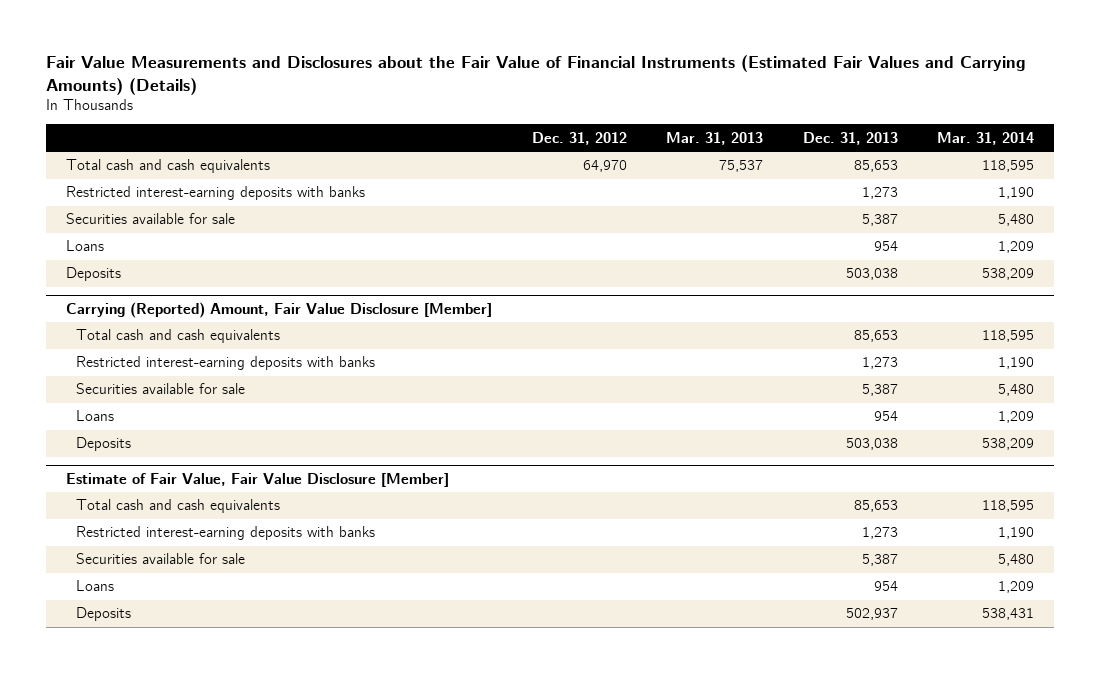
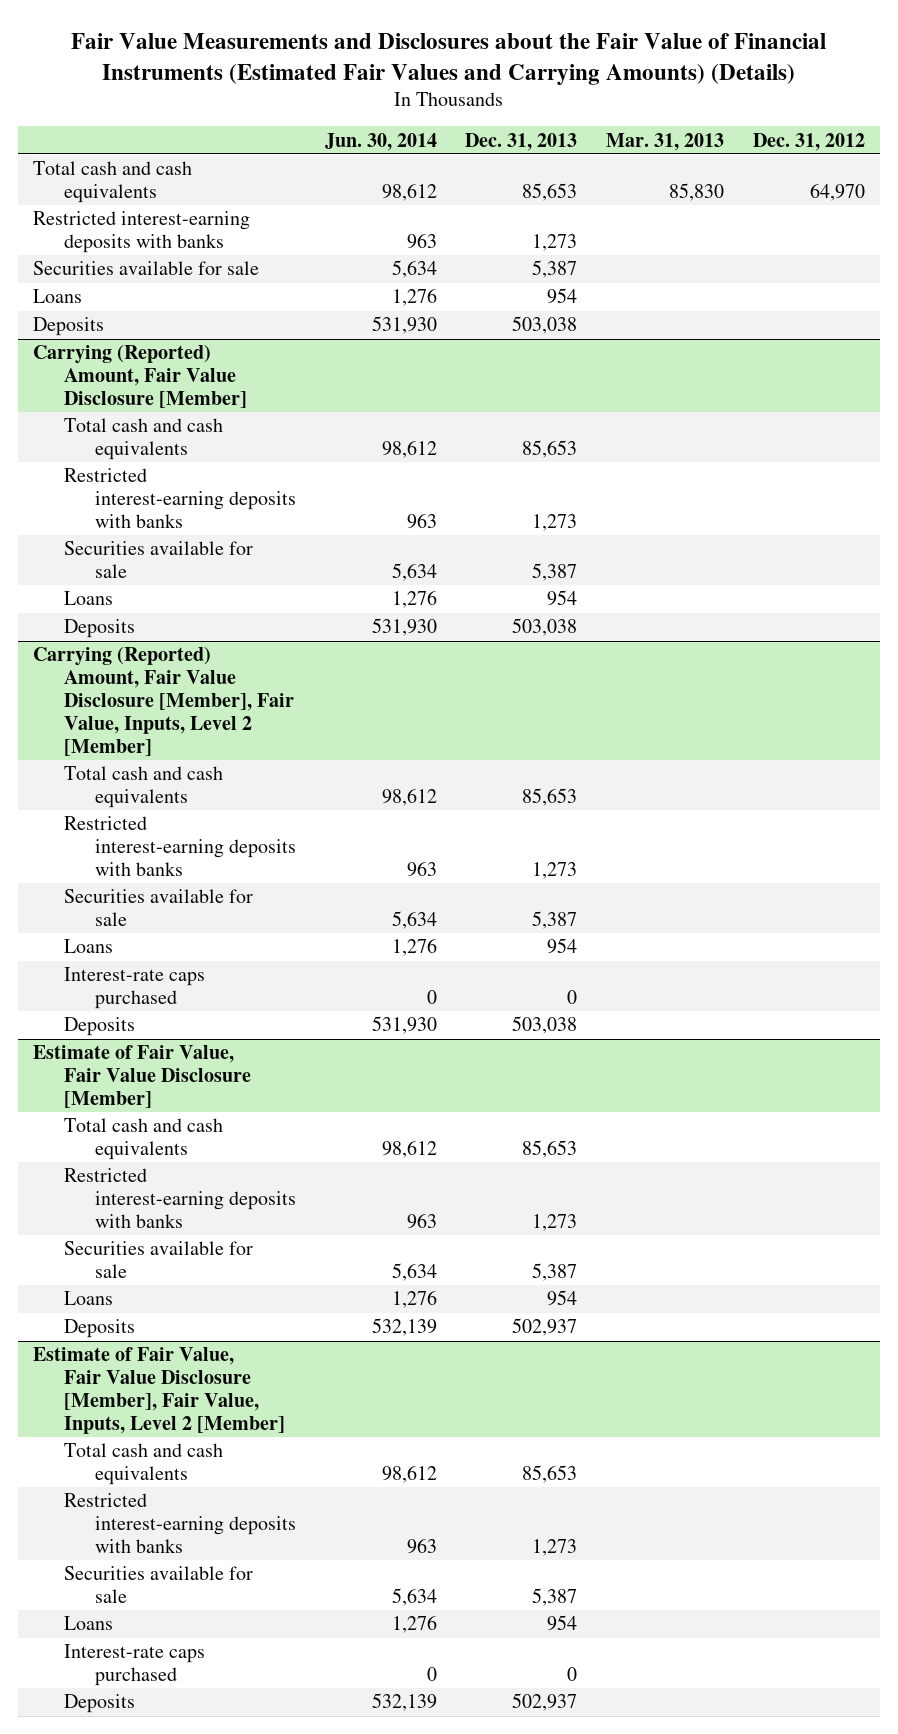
- | Dec. 31, 2012 | Mar. 31, 2013 | Dec. 31, 2013 | Mar. 31, 2014
+ | Jun. 30, 2014 | Dec. 31, 2013 | Mar. 31, 2013 | Dec. 31, 2012
- Total cash and cash equivalents | 64,970 | 75,537 | 85,653 | 118,595
+ Total cash and cash equivalents | 98,612 | 85,653 | 85,830 | 64,970
+ Carrying (Reported) Amount, Fair Value Disclosure [Member], Fair Value, Inputs, Level 2 [Member]
+ Total cash and cash equivalents | 98,612 | 85,653 | |
+ Restricted interest-earning deposits with banks | 963 | 1,273 | |
+ Securities available for sale | 5,634 | 5,387 | |
+ Loans | 1,276 | 954 | |
+ Interest-rate caps purchased | 0 | 0 | |
+ Deposits | 531,930 | 503,038 | |
+ Estimate of Fair Value, Fair Value Disclosure [Member], Fair Value, Inputs, Level 2 [Member]
+ Total cash and cash equivalents | 98,612 | 85,653 | |
+ Restricted interest-earning deposits with banks | 963 | 1,273 | |
+ Securities available for sale | 5,634 | 5,387 | |
+ Loans | 1,276 | 954 | |
+ Interest-rate caps purchased | 0 | 0 | |
+ Deposits | 532,139 | 502,937 | |

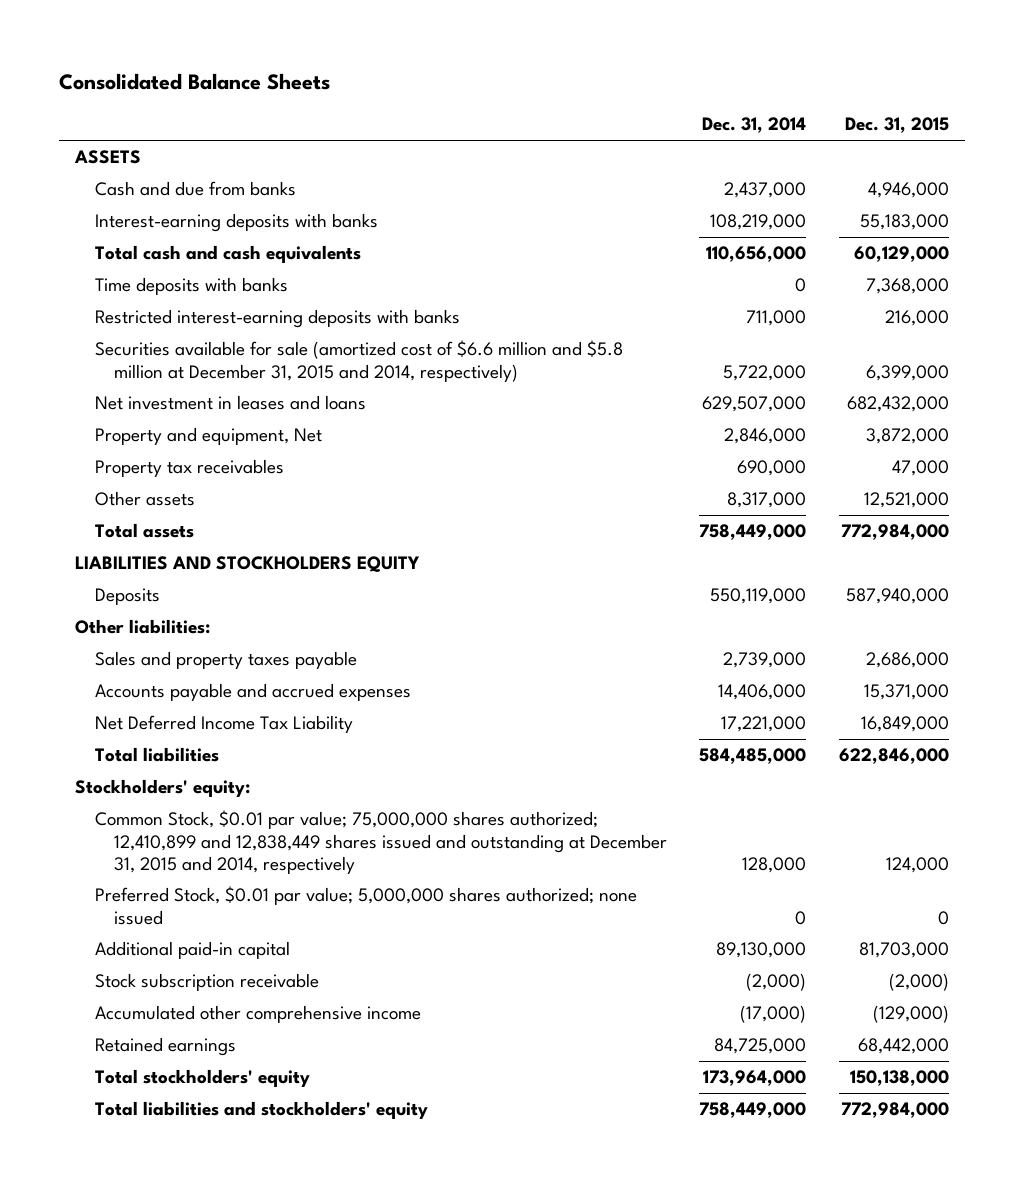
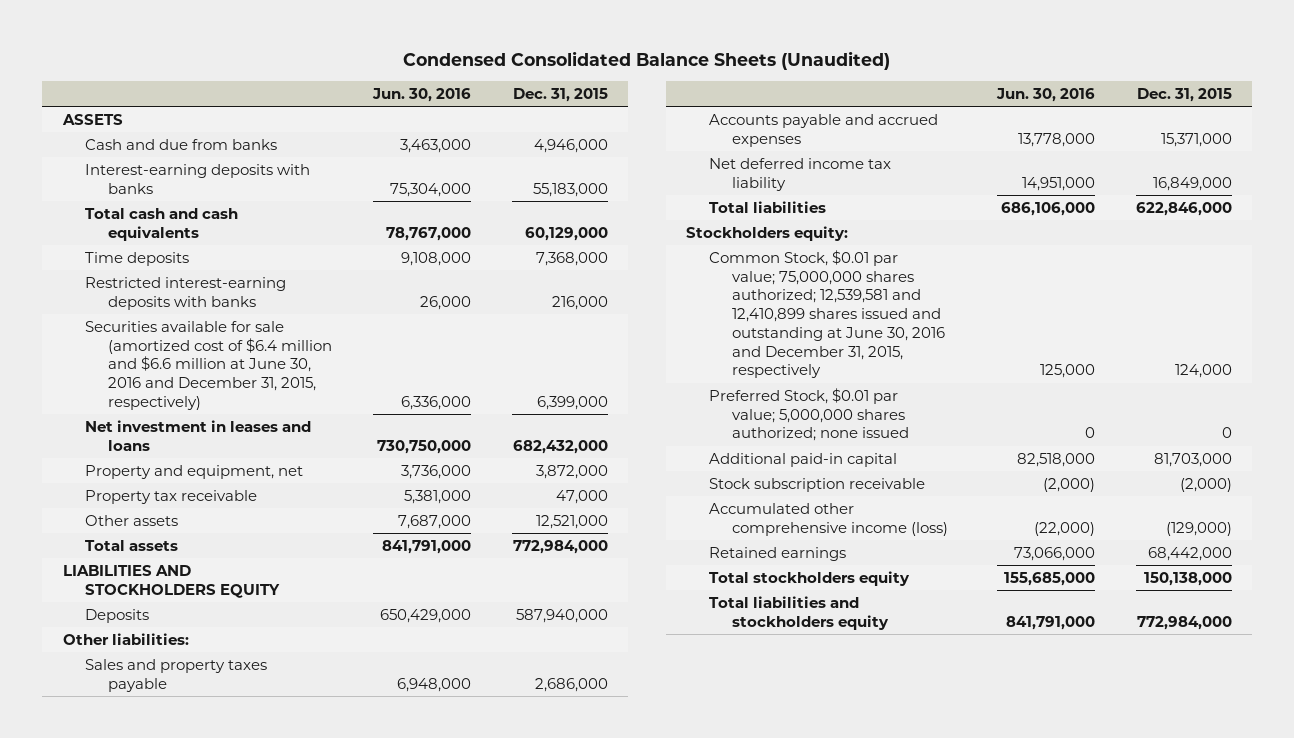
- Consolidated Balance Sheets
+ Condensed Consolidated Balance Sheets (Unaudited)
- | Dec. 31, 2014 | Dec. 31, 2015
+ | Jun. 30, 2016 | Dec. 31, 2015
- Time deposits with banks | 0 | 7,368,000
+ Time deposits | 9,108,000 | 7,368,000
- Securities available for sale (amortized cost of $6.6 million and $5.8 million at December 31, 2015 and 2014, respectively) | 5,722,000 | 6,399,000
+ Securities available for sale (amortized cost of $6.4 million and $6.6 million at June 30, 2016 and December 31, 2015, respectively) | 6,336,000 | 6,399,000
- Property and equipment, Net | 2,846,000 | 3,872,000
- Property tax receivables | 690,000 | 47,000
+ Property and equipment, net | 3,736,000 | 3,872,000
+ Property tax receivable | 5,381,000 | 47,000
- Net Deferred Income Tax Liability | 17,221,000 | 16,849,000
+ Net deferred income tax liability | 14,951,000 | 16,849,000
- Stockholders' equity:
- Common Stock, $0.01 par value; 75,000,000 shares authorized; 12,410,899 and 12,838,449 shares issued and outstanding at December 31, 2015 and 2014, respectively | 128,000 | 124,000
+ Stockholders equity:
+ Common Stock, $0.01 par value; 75,000,000 shares authorized; 12,539,581 and 12,410,899 shares issued and outstanding at June 30, 2016 and December 31, 2015, respectively | 125,000 | 124,000
- Accumulated other comprehensive income | (17,000) | (129,000)
+ Accumulated other comprehensive income (loss) | (22,000) | (129,000)
- Total stockholders' equity | 173,964,000 | 150,138,000
- Total liabilities and stockholders' equity | 758,449,000 | 772,984,000
+ Total stockholders equity | 155,685,000 | 150,138,000
+ Total liabilities and stockholders equity | 841,791,000 | 772,984,000

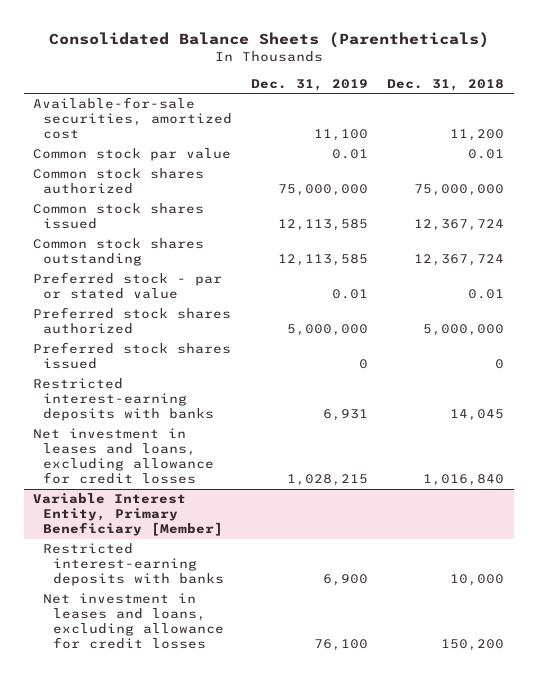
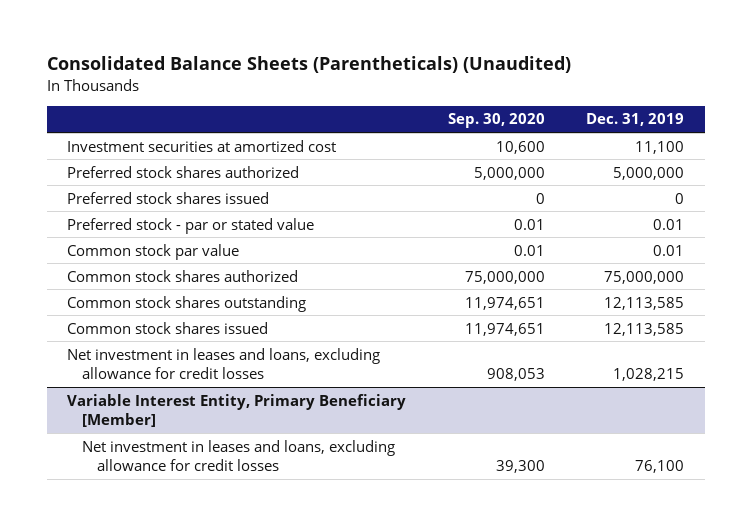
- Consolidated Balance Sheets (Parentheticals)
+ Consolidated Balance Sheets (Parentheticals) (Unaudited)
- | Dec. 31, 2019 | Dec. 31, 2018
+ | Sep. 30, 2020 | Dec. 31, 2019
- Available-for-sale securities, amortized cost | 11,100 | 11,200
+ Investment securities at amortized cost | 10,600 | 11,100
moved up: Preferred stock shares authorized | 5,000,000 | 5,000,000
moved up: Preferred stock shares issued | 0 | 0
moved up: Preferred stock - par or stated value | 0.01 | 0.01
- Restricted interest-earning deposits with banks | 6,931 | 14,045
moved down: Common stock shares issued | 11,974,651 | 12,113,585
@ Variable Interest Entity, Primary Beneficiary [Member]
- Restricted interest-earning deposits with banks | 6,900 | 10,000

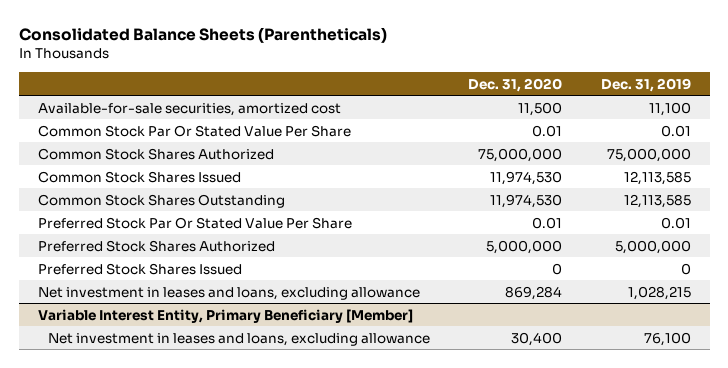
- Consolidated Balance Sheets (Parentheticals) (Unaudited)
+ Consolidated Balance Sheets (Parentheticals)
- | Sep. 30, 2020 | Dec. 31, 2019
+ | Dec. 31, 2020 | Dec. 31, 2019
- Investment securities at amortized cost | 10,600 | 11,100
- Preferred stock shares authorized | 5,000,000 | 5,000,000
- Preferred stock shares issued | 0 | 0
- Preferred stock - par or stated value | 0.01 | 0.01
- Common stock par value | 0.01 | 0.01
- Common stock shares authorized | 75,000,000 | 75,000,000
- Common stock shares outstanding | 11,974,651 | 12,113,585
- Common stock shares issued | 11,974,651 | 12,113,585
- Net investment in leases and loans, excluding allowance for credit losses | 908,053 | 1,028,215
+ Available-for-sale securities, amortized cost | 11,500 | 11,100
+ Common Stock Par Or Stated Value Per Share | 0.01 | 0.01
+ Common Stock Shares Authorized | 75,000,000 | 75,000,000
+ Common Stock Shares Issued | 11,974,530 | 12,113,585
+ Common Stock Shares Outstanding | 11,974,530 | 12,113,585
+ Preferred Stock Par Or Stated Value Per Share | 0.01 | 0.01
+ Preferred Stock Shares Authorized | 5,000,000 | 5,000,000
+ Preferred Stock Shares Issued | 0 | 0
+ Net investment in leases and loans, excluding allowance | 869,284 | 1,028,215
@ Variable Interest Entity, Primary Beneficiary [Member]
- Net investment in leases and loans, excluding allowance for credit losses | 39,300 | 76,100
+ Net investment in leases and loans, excluding allowance | 30,400 | 76,100

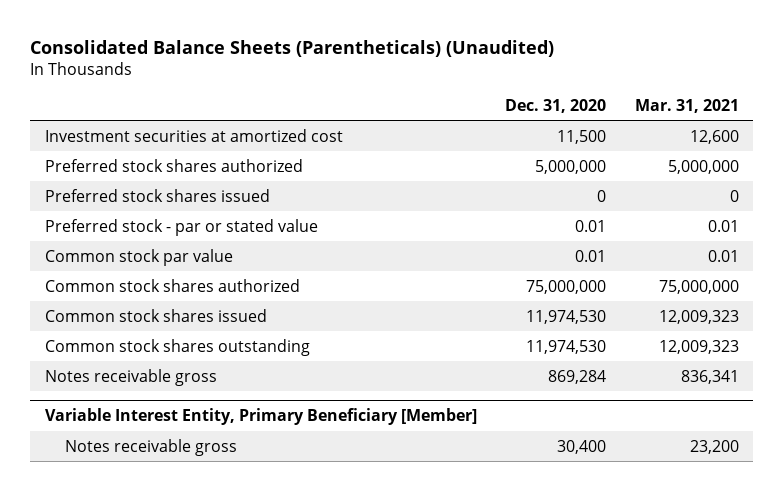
- Consolidated Balance Sheets (Parentheticals)
+ Consolidated Balance Sheets (Parentheticals) (Unaudited)
- | Dec. 31, 2020 | Dec. 31, 2019
+ | Dec. 31, 2020 | Mar. 31, 2021
- Available-for-sale securities, amortized cost | 11,500 | 11,100
- Common Stock Par Or Stated Value Per Share | 0.01 | 0.01
- Common Stock Shares Authorized | 75,000,000 | 75,000,000
- Common Stock Shares Issued | 11,974,530 | 12,113,585
- Common Stock Shares Outstanding | 11,974,530 | 12,113,585
- Preferred Stock Par Or Stated Value Per Share | 0.01 | 0.01
- Preferred Stock Shares Authorized | 5,000,000 | 5,000,000
- Preferred Stock Shares Issued | 0 | 0
- Net investment in leases and loans, excluding allowance | 869,284 | 1,028,215
+ Investment securities at amortized cost | 11,500 | 12,600
+ Preferred stock shares authorized | 5,000,000 | 5,000,000
+ Preferred stock shares issued | 0 | 0
+ Preferred stock - par or stated value | 0.01 | 0.01
+ Common stock par value | 0.01 | 0.01
+ Common stock shares authorized | 75,000,000 | 75,000,000
+ Common stock shares issued | 11,974,530 | 12,009,323
+ Common stock shares outstanding | 11,974,530 | 12,009,323
+ Notes receivable gross | 869,284 | 836,341
@ Variable Interest Entity, Primary Beneficiary [Member]
- Net investment in leases and loans, excluding allowance | 30,400 | 76,100
+ Notes receivable gross | 30,400 | 23,200

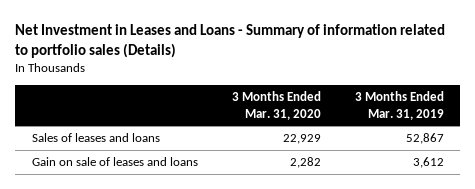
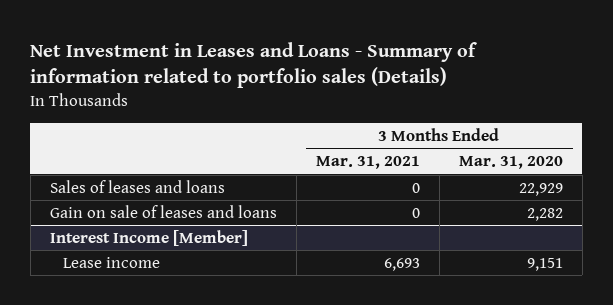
- | 3 Months Ended Mar. 31, 2020 | 3 Months Ended Mar. 31, 2019
+ | 3 Months Ended Mar. 31, 2021 | 3 Months Ended Mar. 31, 2020
+ Interest Income [Member]
+ Lease income | 6,693 | 9,151

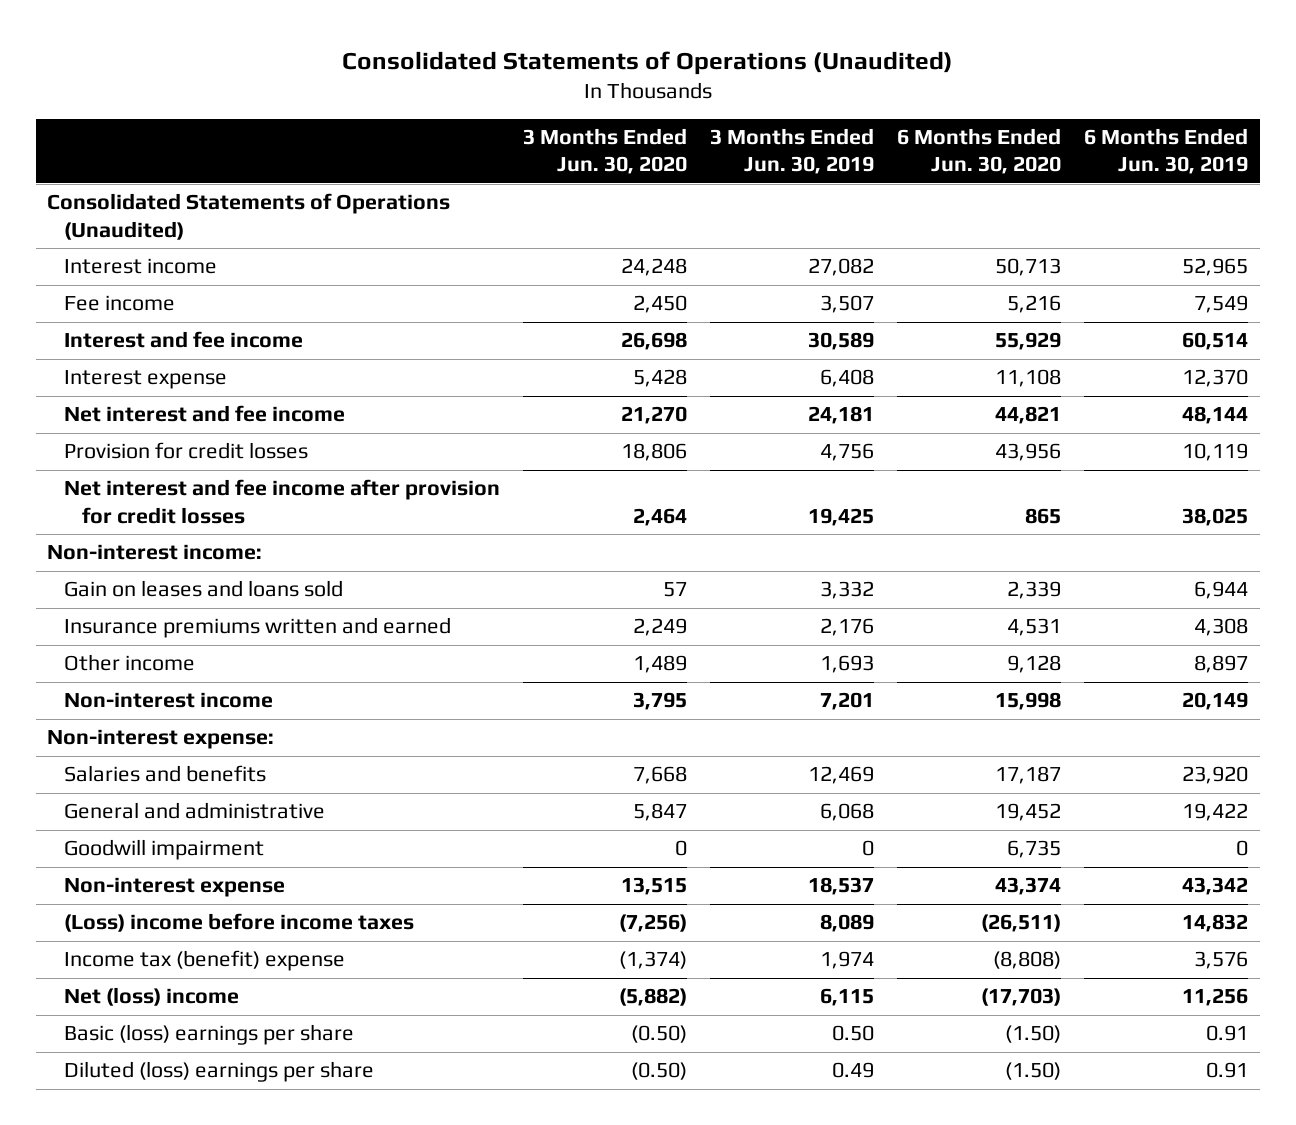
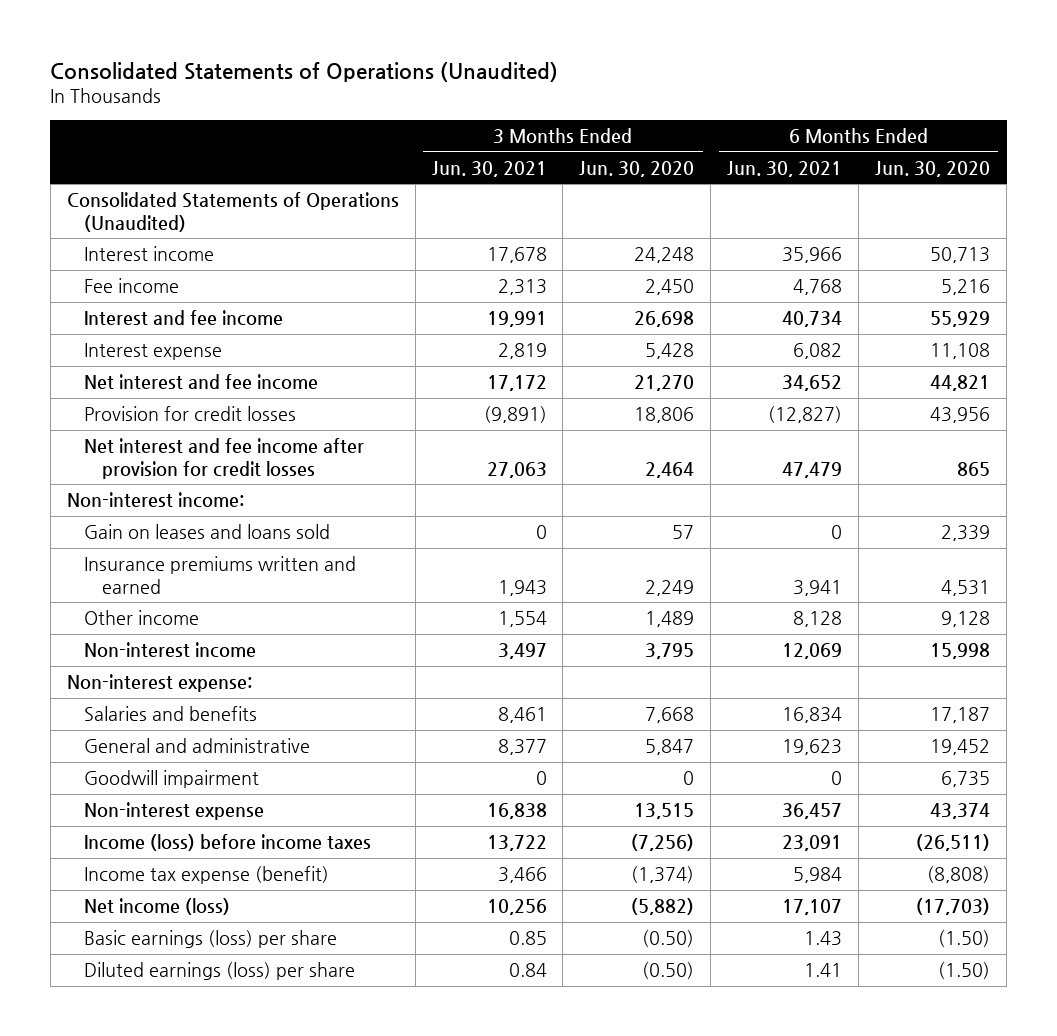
- | 3 Months Ended Jun. 30, 2020 | 3 Months Ended Jun. 30, 2019 | 6 Months Ended Jun. 30, 2020 | 6 Months Ended Jun. 30, 2019
+ | 3 Months Ended Jun. 30, 2021 | 3 Months Ended Jun. 30, 2020 | 6 Months Ended Jun. 30, 2021 | 6 Months Ended Jun. 30, 2020
- (Loss) income before income taxes | (7,256) | 8,089 | (26,511) | 14,832
- Income tax (benefit) expense | (1,374) | 1,974 | (8,808) | 3,576
- Net (loss) income | (5,882) | 6,115 | (17,703) | 11,256
- Basic (loss) earnings per share | (0.50) | 0.50 | (1.50) | 0.91
- Diluted (loss) earnings per share | (0.50) | 0.49 | (1.50) | 0.91
+ Income (loss) before income taxes | 13,722 | (7,256) | 23,091 | (26,511)
+ Income tax expense (benefit) | 3,466 | (1,374) | 5,984 | (8,808)
+ Net income (loss) | 10,256 | (5,882) | 17,107 | (17,703)
+ Basic earnings (loss) per share | 0.85 | (0.50) | 1.43 | (1.50)
+ Diluted earnings (loss) per share | 0.84 | (0.50) | 1.41 | (1.50)

